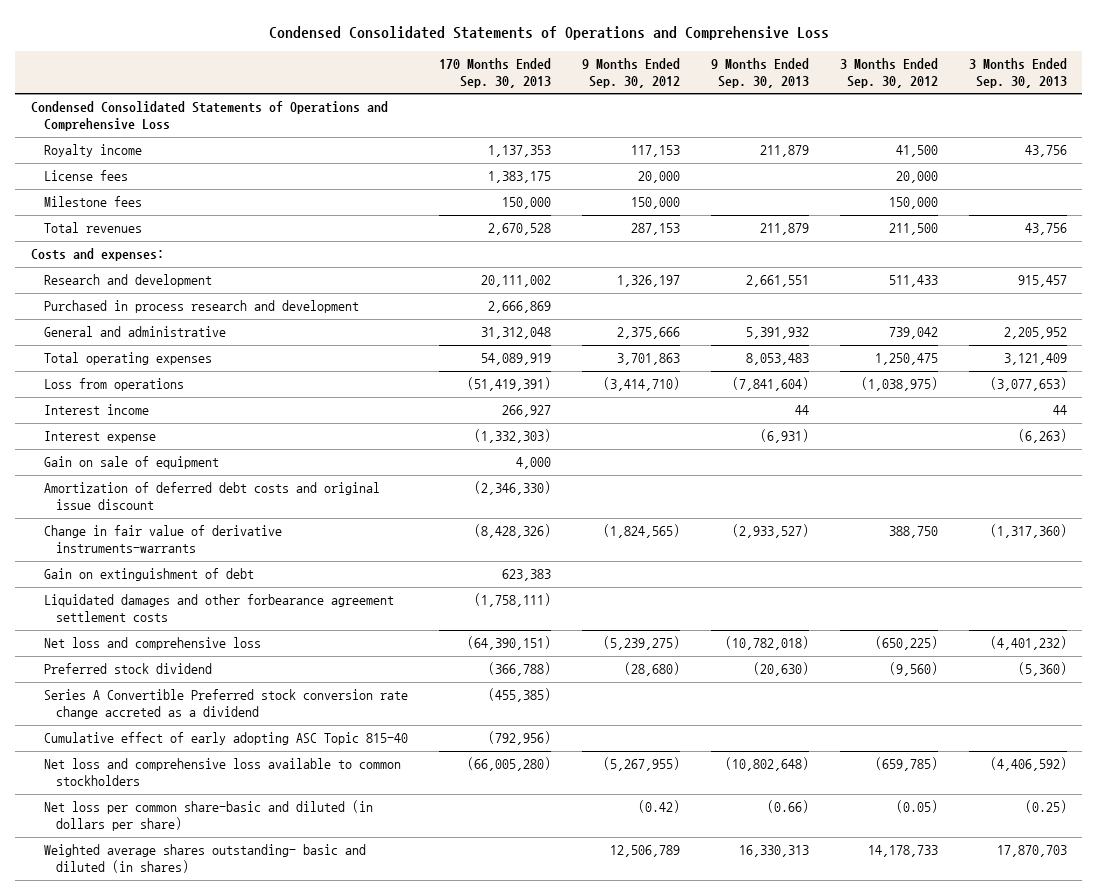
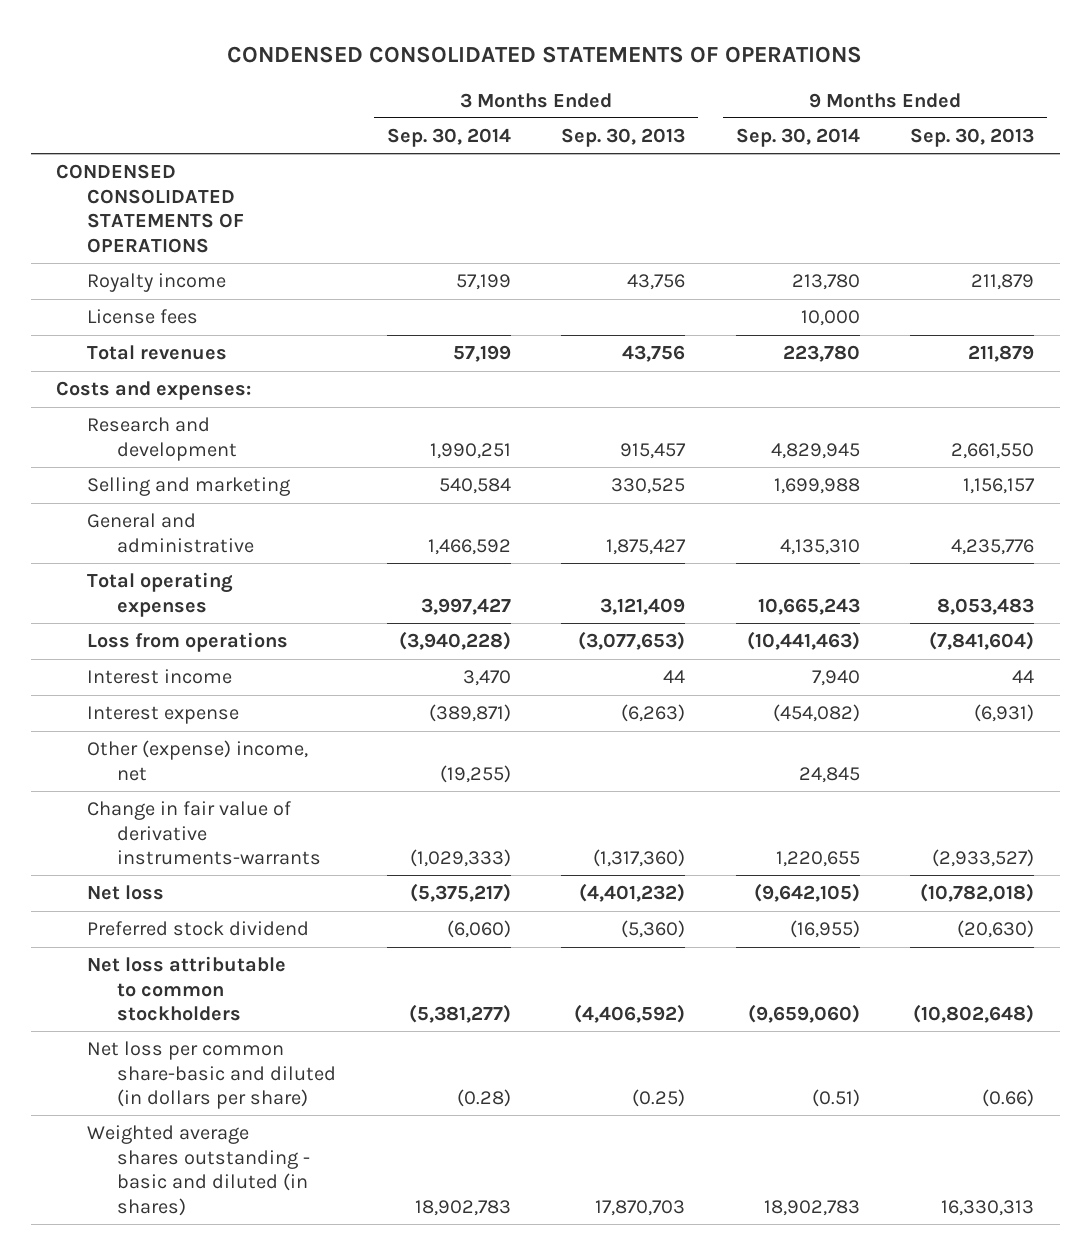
- Condensed Consolidated Statements of Operations and Comprehensive Loss
+ CONDENSED CONSOLIDATED STATEMENTS OF OPERATIONS
- | 170 Months Ended Sep. 30, 2013 | 9 Months Ended Sep. 30, 2012 | 9 Months Ended Sep. 30, 2013 | 3 Months Ended Sep. 30, 2012 | 3 Months Ended Sep. 30, 2013
+ | 3 Months Ended Sep. 30, 2014 | 3 Months Ended Sep. 30, 2013 | 9 Months Ended Sep. 30, 2014 | 9 Months Ended Sep. 30, 2013
- Condensed Consolidated Statements of Operations and Comprehensive Loss
+ CONDENSED CONSOLIDATED STATEMENTS OF OPERATIONS
- Milestone fees | 150,000 | 150,000 | | 150,000 |
- Research and development | 20,111,002 | 1,326,197 | 2,661,551 | 511,433 | 915,457
- Purchased in process research and development | 2,666,869 | | | |
- General and administrative | 31,312,048 | 2,375,666 | 5,391,932 | 739,042 | 2,205,952
+ Research and development | 1,990,251 | 915,457 | 4,829,945 | 2,661,550
+ Selling and marketing | 540,584 | 330,525 | 1,699,988 | 1,156,157
+ General and administrative | 1,466,592 | 1,875,427 | 4,135,310 | 4,235,776
- Gain on sale of equipment | 4,000 | | | |
- Amortization of deferred debt costs and original issue discount | (2,346,330) | | | |
+ Other (expense) income, net | (19,255) | | 24,845 |
- Gain on extinguishment of debt | 623,383 | | | |
- Liquidated damages and other forbearance agreement settlement costs | (1,758,111) | | | |
- Net loss and comprehensive loss | (64,390,151) | (5,239,275) | (10,782,018) | (650,225) | (4,401,232)
+ Net loss | (5,375,217) | (4,401,232) | (9,642,105) | (10,782,018)
- Series A Convertible Preferred stock conversion rate change accreted as a dividend | (455,385) | | | |
- Cumulative effect of early adopting ASC Topic 815-40 | (792,956) | | | |
- Net loss and comprehensive loss available to common stockholders | (66,005,280) | (5,267,955) | (10,802,648) | (659,785) | (4,406,592)
+ Net loss attributable to common stockholders | (5,381,277) | (4,406,592) | (9,659,060) | (10,802,648)
- Weighted average shares outstanding- basic and diluted (in shares) | | 12,506,789 | 16,330,313 | 14,178,733 | 17,870,703
+ Weighted average shares outstanding - basic and diluted (in shares) | 18,902,783 | 17,870,703 | 18,902,783 | 16,330,313

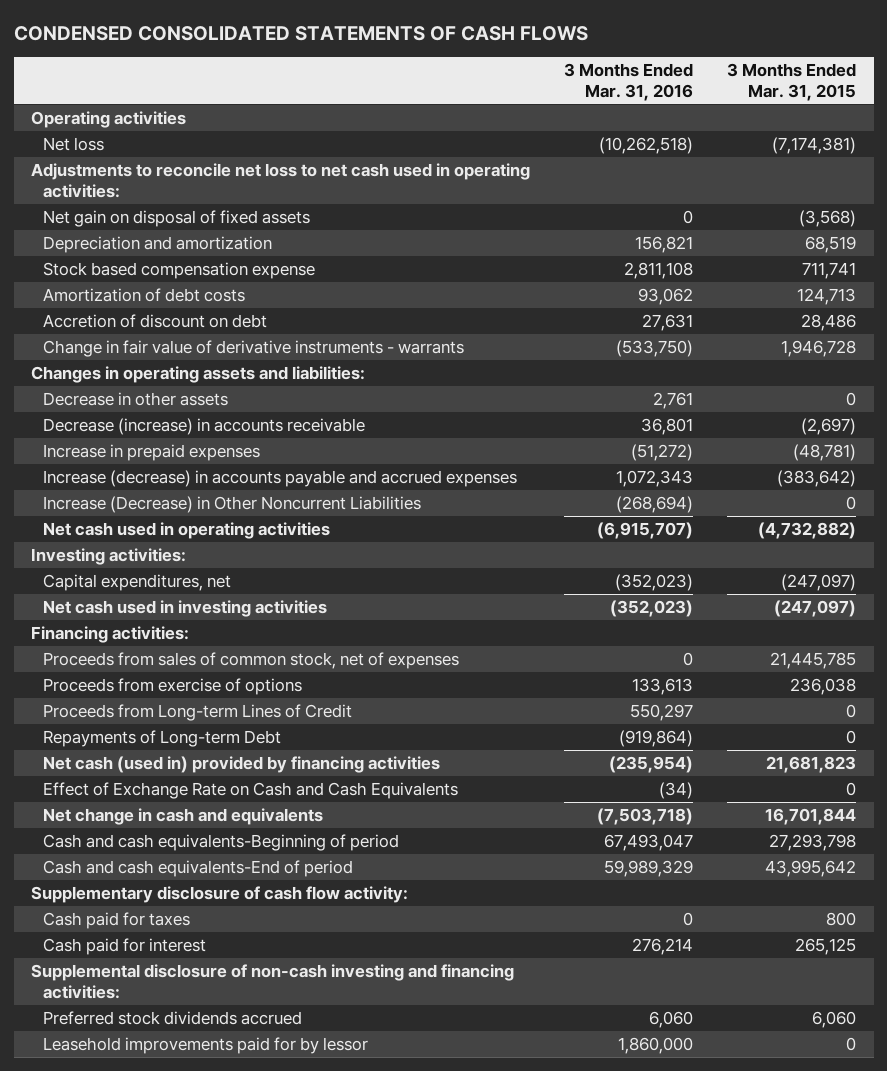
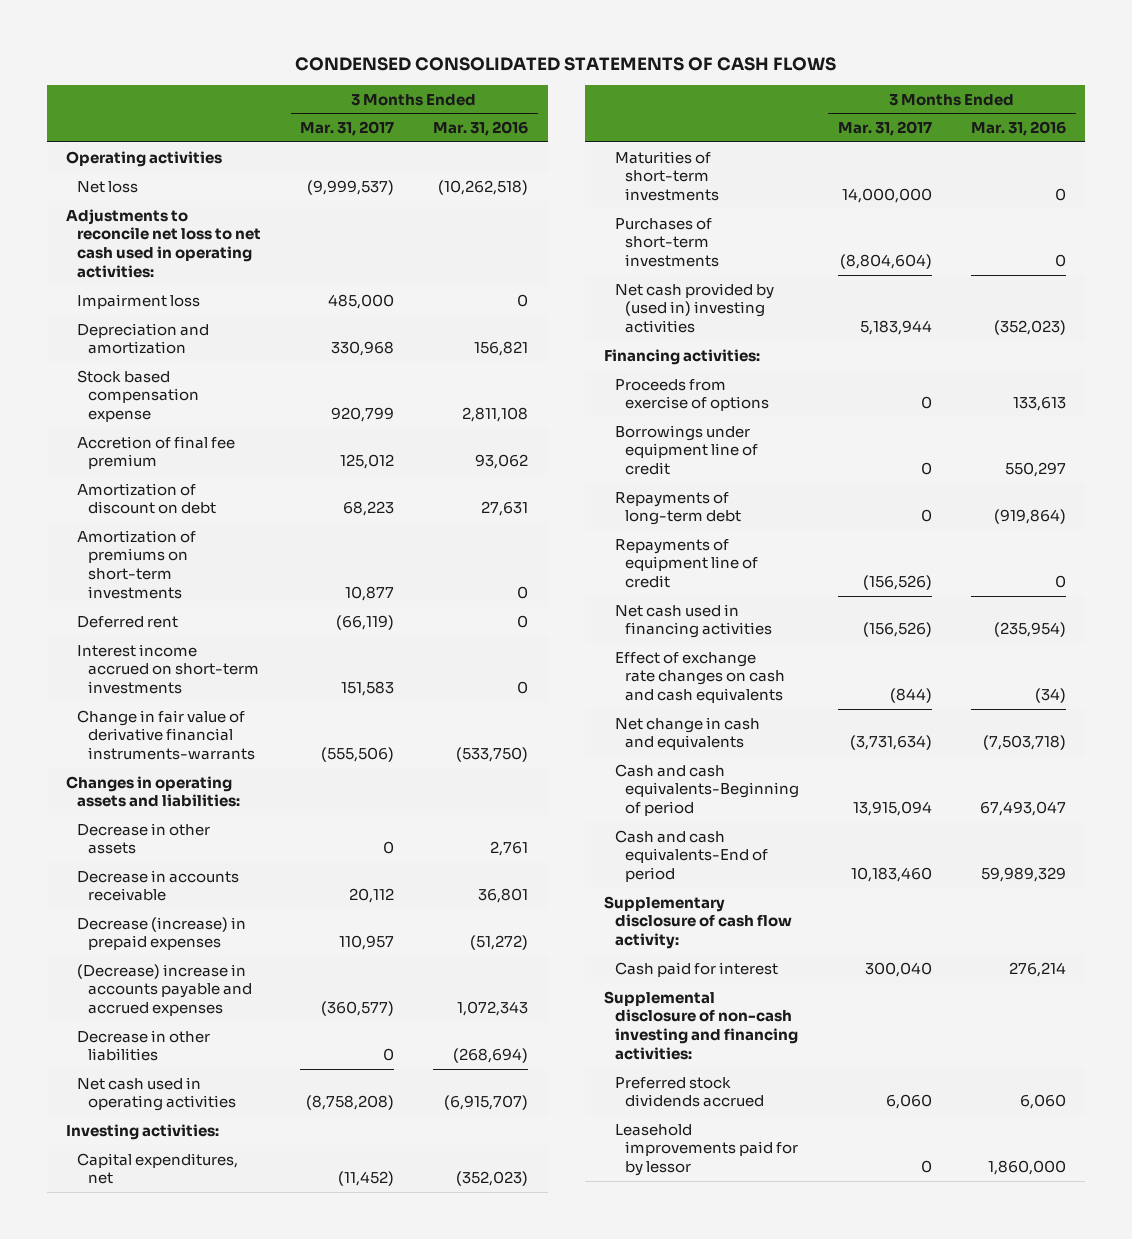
- | 3 Months Ended Mar. 31, 2016 | 3 Months Ended Mar. 31, 2015
+ | 3 Months Ended Mar. 31, 2017 | 3 Months Ended Mar. 31, 2016
- Net gain on disposal of fixed assets | 0 | (3,568)
+ Impairment loss | 485,000 | 0
- Amortization of debt costs | 93,062 | 124,713
- Accretion of discount on debt | 27,631 | 28,486
- Change in fair value of derivative instruments - warrants | (533,750) | 1,946,728
+ Accretion of final fee premium | 125,012 | 93,062
+ Amortization of discount on debt | 68,223 | 27,631
+ Amortization of premiums on short-term investments | 10,877 | 0
+ Deferred rent | (66,119) | 0
+ Interest income accrued on short-term investments | 151,583 | 0
+ Change in fair value of derivative financial instruments-warrants | (555,506) | (533,750)
- Decrease (increase) in accounts receivable | 36,801 | (2,697)
- Increase in prepaid expenses | (51,272) | (48,781)
- Increase (decrease) in accounts payable and accrued expenses | 1,072,343 | (383,642)
- Increase (Decrease) in Other Noncurrent Liabilities | (268,694) | 0
+ Decrease in accounts receivable | 20,112 | 36,801
+ Decrease (increase) in prepaid expenses | 110,957 | (51,272)
+ (Decrease) increase in accounts payable and accrued expenses | (360,577) | 1,072,343
+ Decrease in other liabilities | 0 | (268,694)
- Net cash used in investing activities | (352,023) | (247,097)
+ Maturities of short-term investments | 14,000,000 | 0
+ Purchases of short-term investments | (8,804,604) | 0
+ Net cash provided by (used in) investing activities | 5,183,944 | (352,023)
- Proceeds from sales of common stock, net of expenses | 0 | 21,445,785
- Proceeds from Long-term Lines of Credit | 550,297 | 0
- Repayments of Long-term Debt | (919,864) | 0
- Net cash (used in) provided by financing activities | (235,954) | 21,681,823
- Effect of Exchange Rate on Cash and Cash Equivalents | (34) | 0
+ Borrowings under equipment line of credit | 0 | 550,297
+ Repayments of long-term debt | 0 | (919,864)
+ Repayments of equipment line of credit | (156,526) | 0
+ Net cash used in financing activities | (156,526) | (235,954)
+ Effect of exchange rate changes on cash and cash equivalents | (844) | (34)
- Cash paid for taxes | 0 | 800

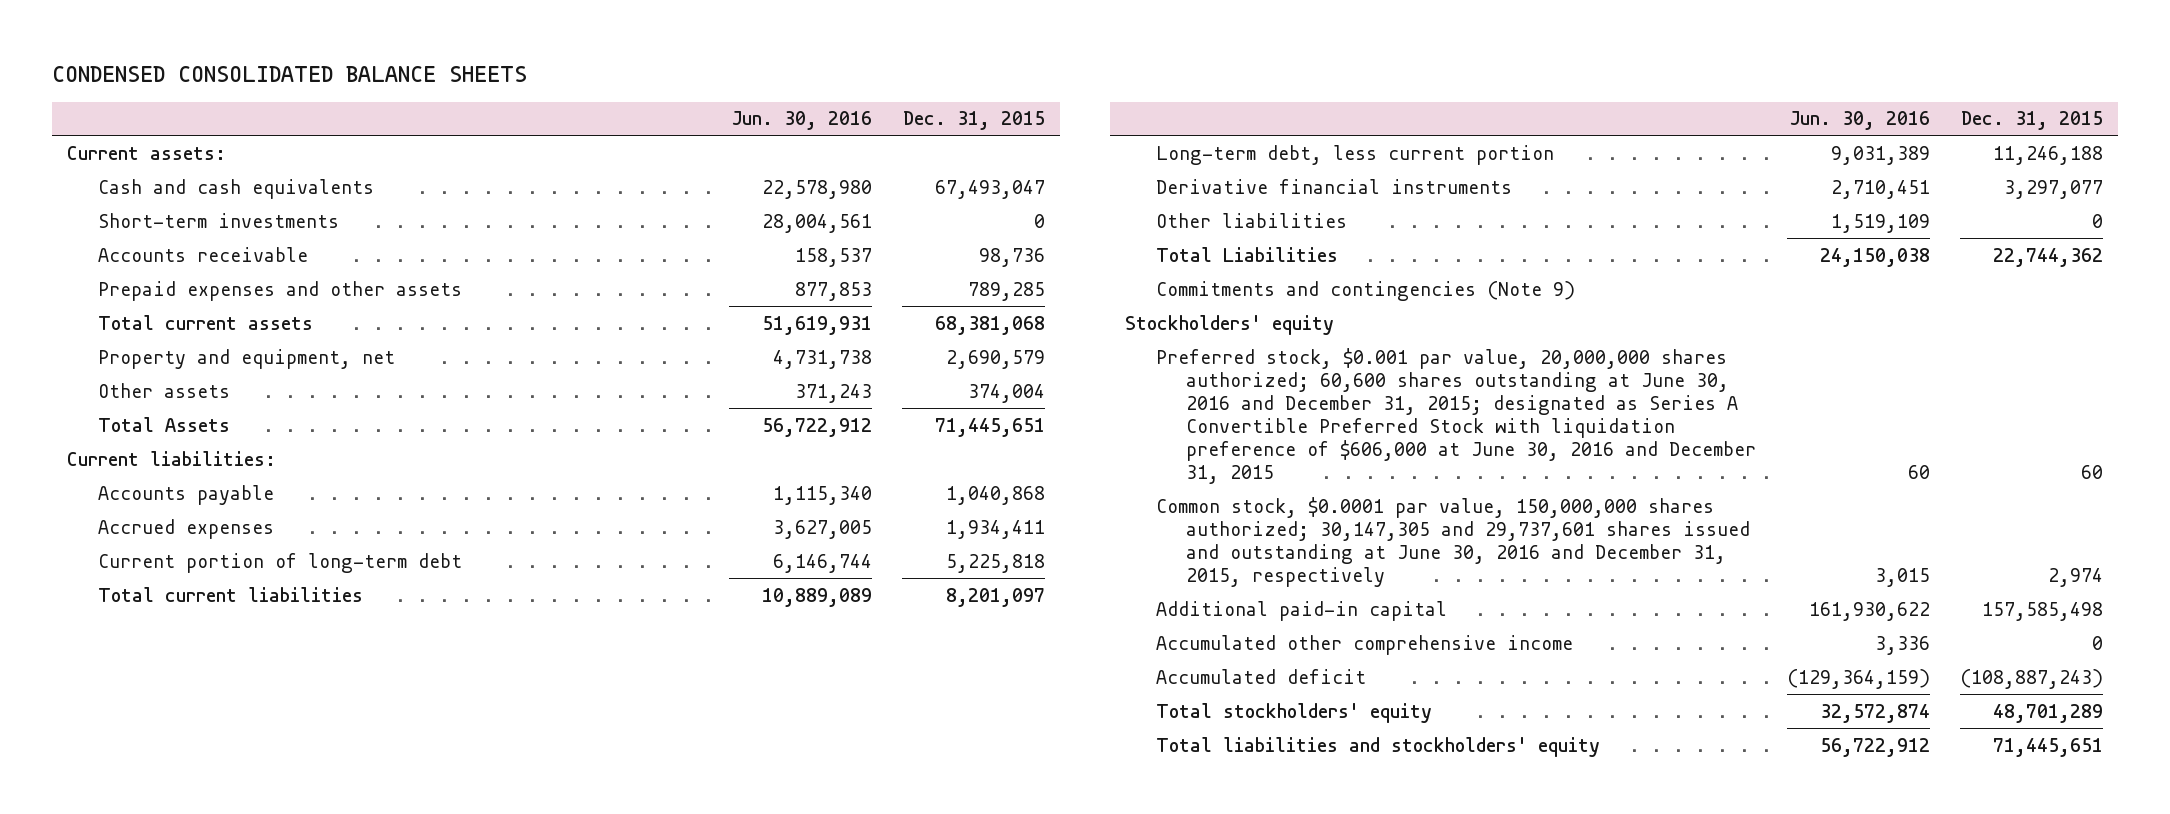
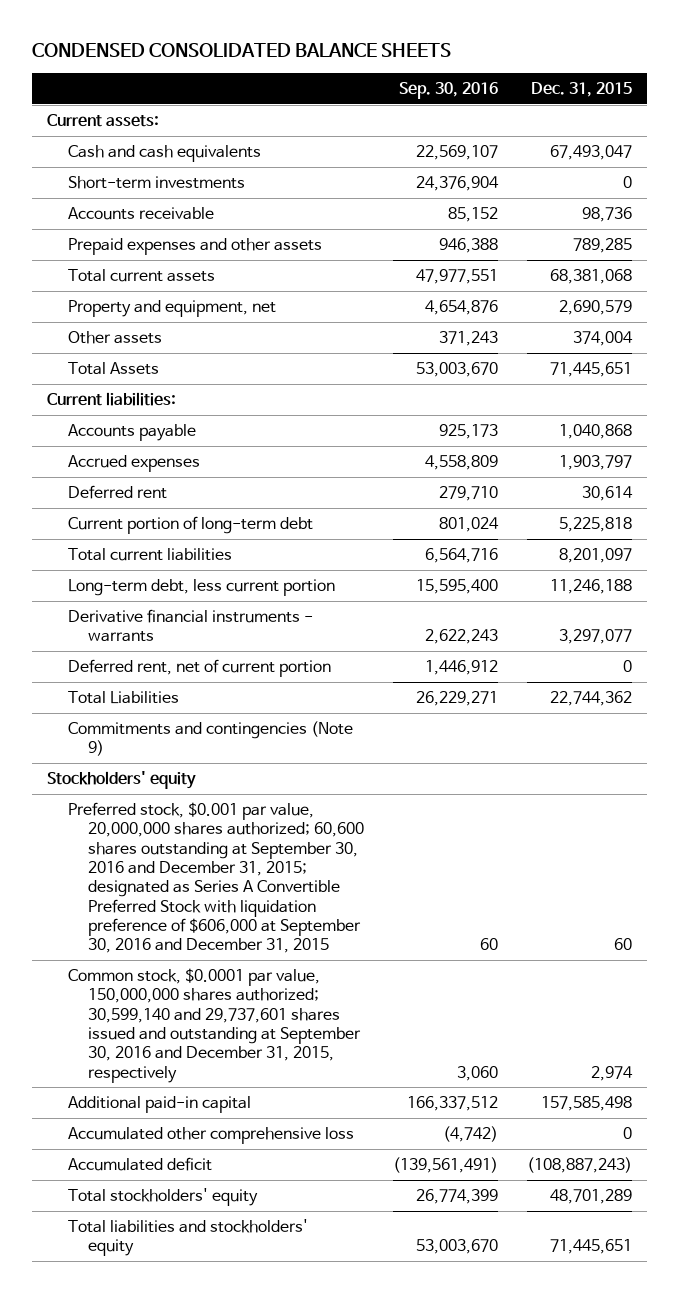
- | Jun. 30, 2016 | Dec. 31, 2015
+ | Sep. 30, 2016 | Dec. 31, 2015
- Accrued expenses | 3,627,005 | 1,934,411
+ Accrued expenses | 4,558,809 | 1,903,797
+ Deferred rent | 279,710 | 30,614
- Derivative financial instruments | 2,710,451 | 3,297,077
- Other liabilities | 1,519,109 | 0
+ Derivative financial instruments - warrants | 2,622,243 | 3,297,077
+ Deferred rent, net of current portion | 1,446,912 | 0
- Preferred stock, $0.001 par value, 20,000,000 shares authorized; 60,600 shares outstanding at June 30, 2016 and December 31, 2015; designated as Series A Convertible Preferred Stock with liquidation preference of $606,000 at June 30, 2016 and December 31, 2015 | 60 | 60
- Common stock, $0.0001 par value, 150,000,000 shares authorized; 30,147,305 and 29,737,601 shares issued and outstanding at June 30, 2016 and December 31, 2015, respectively | 3,015 | 2,974
+ Preferred stock, $0.001 par value, 20,000,000 shares authorized; 60,600 shares outstanding at September 30, 2016 and December 31, 2015; designated as Series A Convertible Preferred Stock with liquidation preference of $606,000 at September 30, 2016 and December 31, 2015 | 60 | 60
+ Common stock, $0.0001 par value, 150,000,000 shares authorized; 30,599,140 and 29,737,601 shares issued and outstanding at September 30, 2016 and December 31, 2015, respectively | 3,060 | 2,974
- Accumulated other comprehensive income | 3,336 | 0
+ Accumulated other comprehensive loss | (4,742) | 0

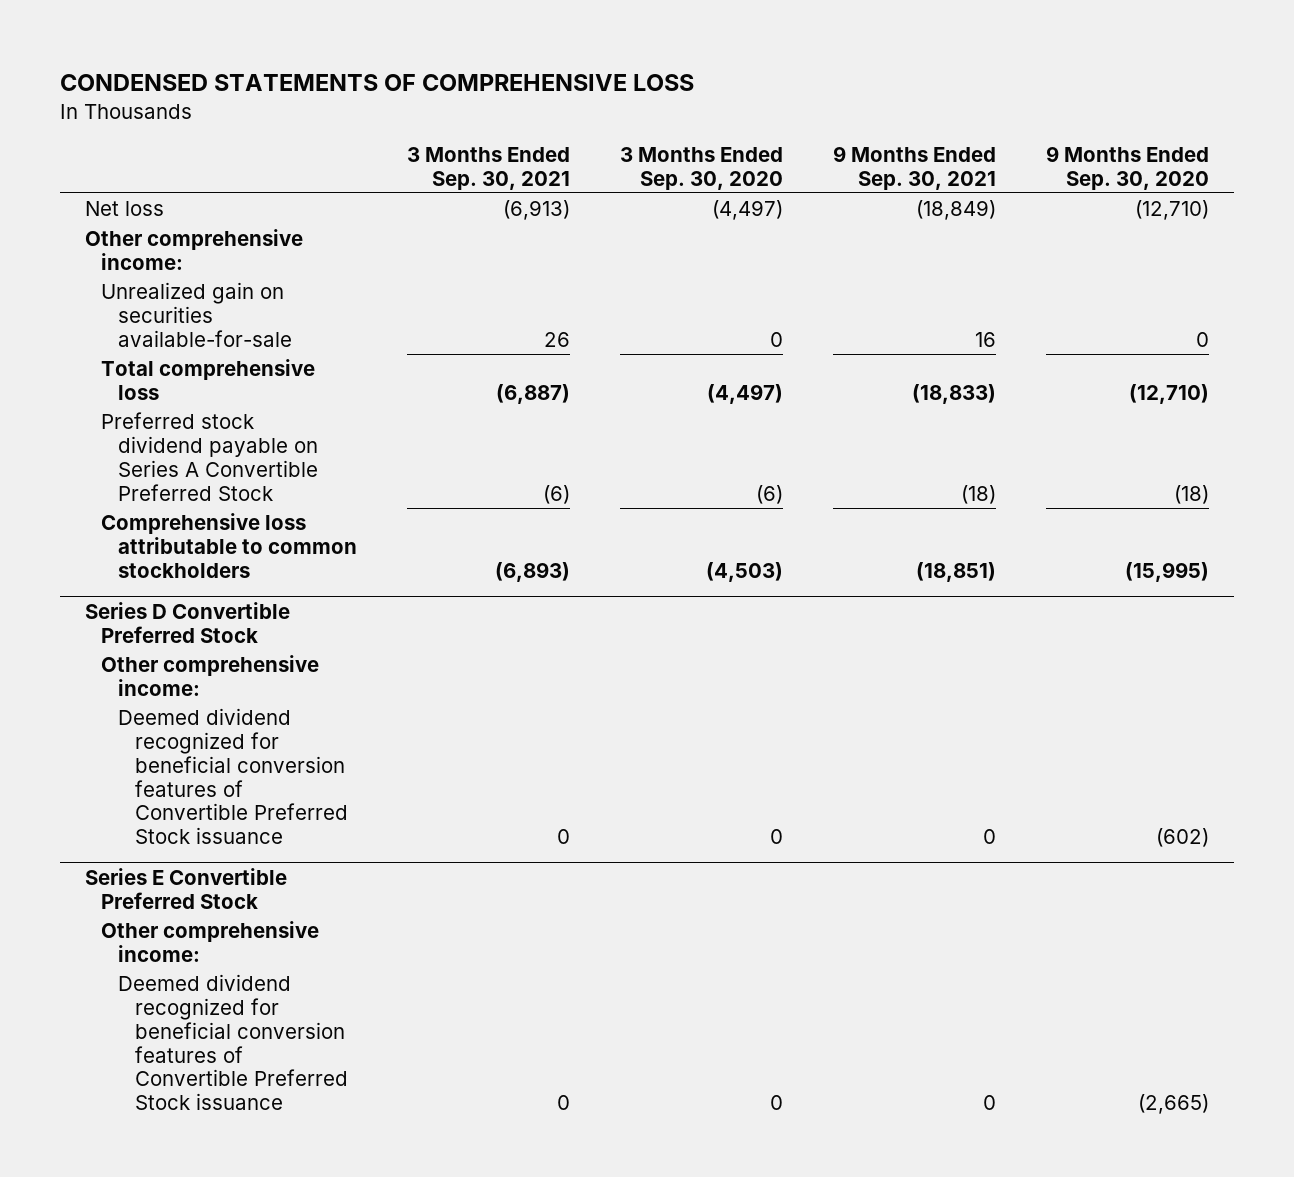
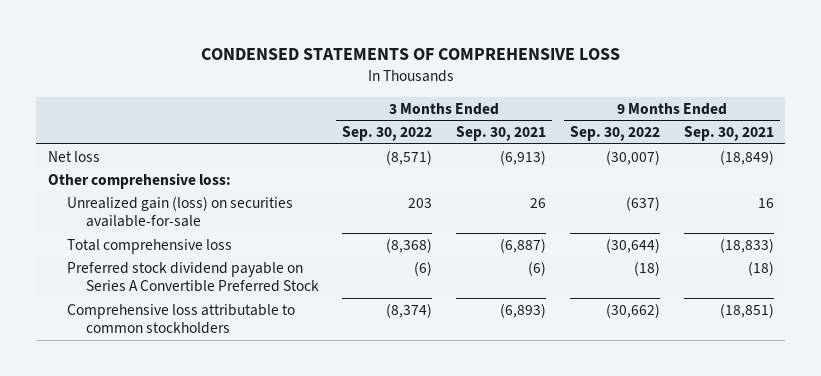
- | 3 Months Ended Sep. 30, 2021 | 3 Months Ended Sep. 30, 2020 | 9 Months Ended Sep. 30, 2021 | 9 Months Ended Sep. 30, 2020
+ | 3 Months Ended Sep. 30, 2022 | 3 Months Ended Sep. 30, 2021 | 9 Months Ended Sep. 30, 2022 | 9 Months Ended Sep. 30, 2021
- Other comprehensive income:
- Unrealized gain on securities available-for-sale | 26 | 0 | 16 | 0
+ Other comprehensive loss:
+ Unrealized gain (loss) on securities available-for-sale | 203 | 26 | (637) | 16
- Series D Convertible Preferred Stock
- Other comprehensive income:
- Deemed dividend recognized for beneficial conversion features of Convertible Preferred Stock issuance | 0 | 0 | 0 | (602)
- Series E Convertible Preferred Stock
- Other comprehensive income:
- Deemed dividend recognized for beneficial conversion features of Convertible Preferred Stock issuance | 0 | 0 | 0 | (2,665)

